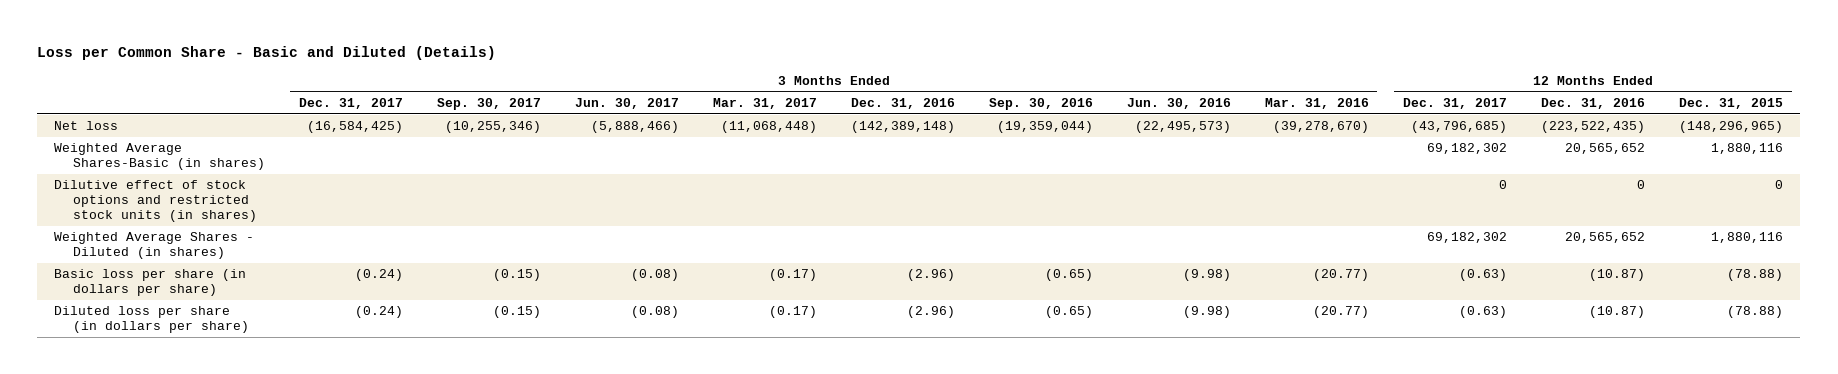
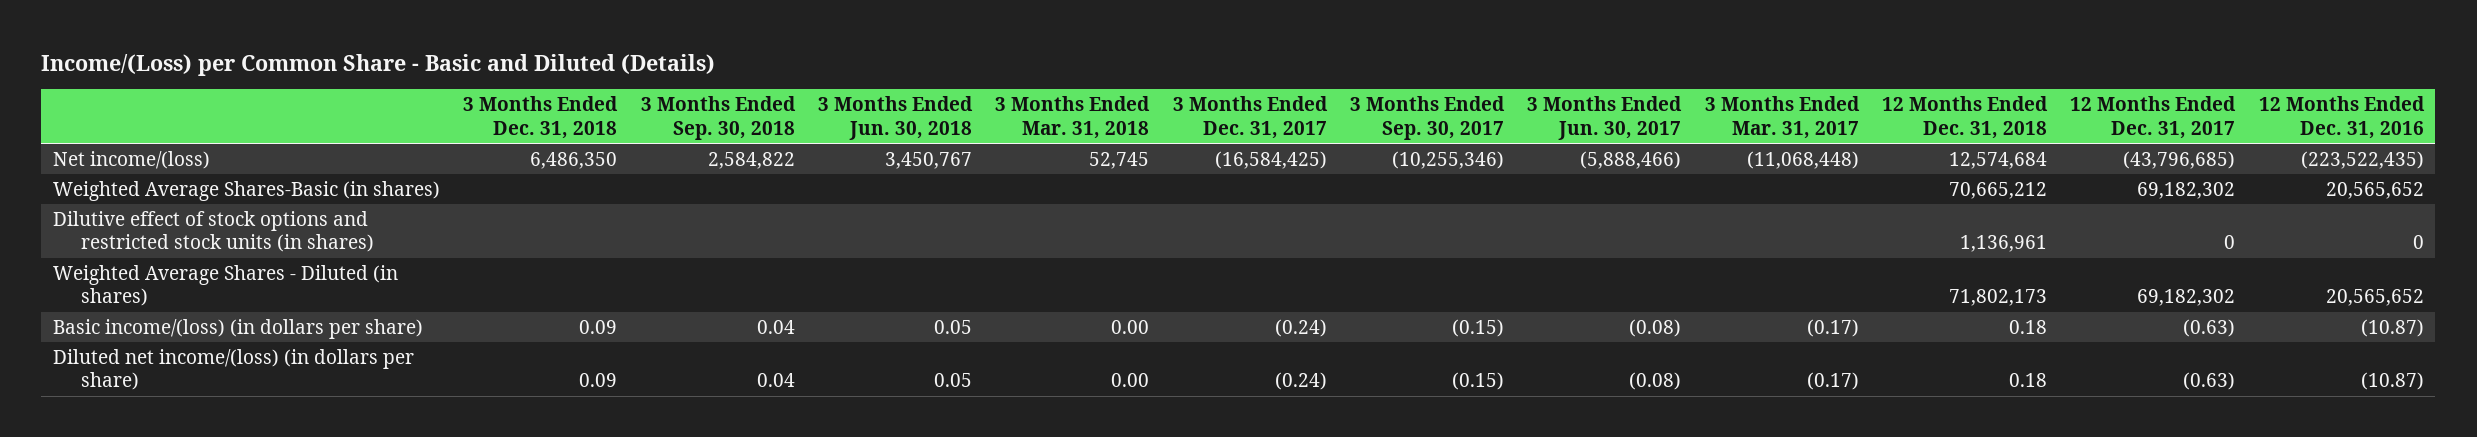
- Loss per Common Share - Basic and Diluted (Details)
+ Income/(Loss) per Common Share - Basic and Diluted (Details)
- | 3 Months Ended Dec. 31, 2017 | 3 Months Ended Sep. 30, 2017 | 3 Months Ended Jun. 30, 2017 | 3 Months Ended Mar. 31, 2017 | 3 Months Ended Dec. 31, 2016 | 3 Months Ended Sep. 30, 2016 | 3 Months Ended Jun. 30, 2016 | 3 Months Ended Mar. 31, 2016 | 12 Months Ended Dec. 31, 2017 | 12 Months Ended Dec. 31, 2016 | 12 Months Ended Dec. 31, 2015
+ | 3 Months Ended Dec. 31, 2018 | 3 Months Ended Sep. 30, 2018 | 3 Months Ended Jun. 30, 2018 | 3 Months Ended Mar. 31, 2018 | 3 Months Ended Dec. 31, 2017 | 3 Months Ended Sep. 30, 2017 | 3 Months Ended Jun. 30, 2017 | 3 Months Ended Mar. 31, 2017 | 12 Months Ended Dec. 31, 2018 | 12 Months Ended Dec. 31, 2017 | 12 Months Ended Dec. 31, 2016
- Net loss | (16,584,425) | (10,255,346) | (5,888,466) | (11,068,448) | (142,389,148) | (19,359,044) | (22,495,573) | (39,278,670) | (43,796,685) | (223,522,435) | (148,296,965)
+ Net income/(loss) | 6,486,350 | 2,584,822 | 3,450,767 | 52,745 | (16,584,425) | (10,255,346) | (5,888,466) | (11,068,448) | 12,574,684 | (43,796,685) | (223,522,435)
- Basic loss per share (in dollars per share) | (0.24) | (0.15) | (0.08) | (0.17) | (2.96) | (0.65) | (9.98) | (20.77) | (0.63) | (10.87) | (78.88)
- Diluted loss per share (in dollars per share) | (0.24) | (0.15) | (0.08) | (0.17) | (2.96) | (0.65) | (9.98) | (20.77) | (0.63) | (10.87) | (78.88)
+ Basic income/(loss) (in dollars per share) | 0.09 | 0.04 | 0.05 | 0.00 | (0.24) | (0.15) | (0.08) | (0.17) | 0.18 | (0.63) | (10.87)
+ Diluted net income/(loss) (in dollars per share) | 0.09 | 0.04 | 0.05 | 0.00 | (0.24) | (0.15) | (0.08) | (0.17) | 0.18 | (0.63) | (10.87)

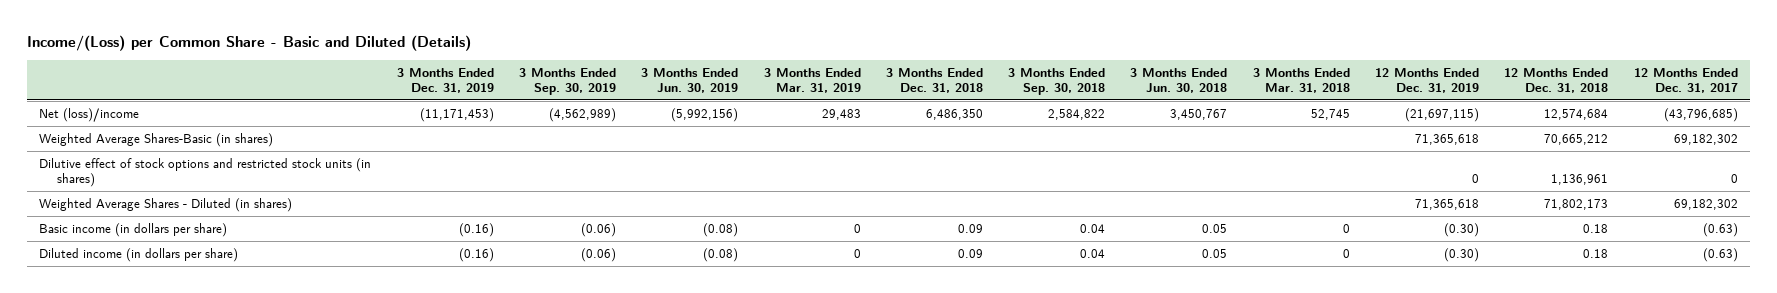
- | 3 Months Ended Dec. 31, 2018 | 3 Months Ended Sep. 30, 2018 | 3 Months Ended Jun. 30, 2018 | 3 Months Ended Mar. 31, 2018 | 3 Months Ended Dec. 31, 2017 | 3 Months Ended Sep. 30, 2017 | 3 Months Ended Jun. 30, 2017 | 3 Months Ended Mar. 31, 2017 | 12 Months Ended Dec. 31, 2018 | 12 Months Ended Dec. 31, 2017 | 12 Months Ended Dec. 31, 2016
+ | 3 Months Ended Dec. 31, 2019 | 3 Months Ended Sep. 30, 2019 | 3 Months Ended Jun. 30, 2019 | 3 Months Ended Mar. 31, 2019 | 3 Months Ended Dec. 31, 2018 | 3 Months Ended Sep. 30, 2018 | 3 Months Ended Jun. 30, 2018 | 3 Months Ended Mar. 31, 2018 | 12 Months Ended Dec. 31, 2019 | 12 Months Ended Dec. 31, 2018 | 12 Months Ended Dec. 31, 2017
- Net income/(loss) | 6,486,350 | 2,584,822 | 3,450,767 | 52,745 | (16,584,425) | (10,255,346) | (5,888,466) | (11,068,448) | 12,574,684 | (43,796,685) | (223,522,435)
+ Net (loss)/income | (11,171,453) | (4,562,989) | (5,992,156) | 29,483 | 6,486,350 | 2,584,822 | 3,450,767 | 52,745 | (21,697,115) | 12,574,684 | (43,796,685)
- Basic income/(loss) (in dollars per share) | 0.09 | 0.04 | 0.05 | 0.00 | (0.24) | (0.15) | (0.08) | (0.17) | 0.18 | (0.63) | (10.87)
- Diluted net income/(loss) (in dollars per share) | 0.09 | 0.04 | 0.05 | 0.00 | (0.24) | (0.15) | (0.08) | (0.17) | 0.18 | (0.63) | (10.87)
+ Basic income (in dollars per share) | (0.16) | (0.06) | (0.08) | 0 | 0.09 | 0.04 | 0.05 | 0 | (0.30) | 0.18 | (0.63)
+ Diluted income (in dollars per share) | (0.16) | (0.06) | (0.08) | 0 | 0.09 | 0.04 | 0.05 | 0 | (0.30) | 0.18 | (0.63)

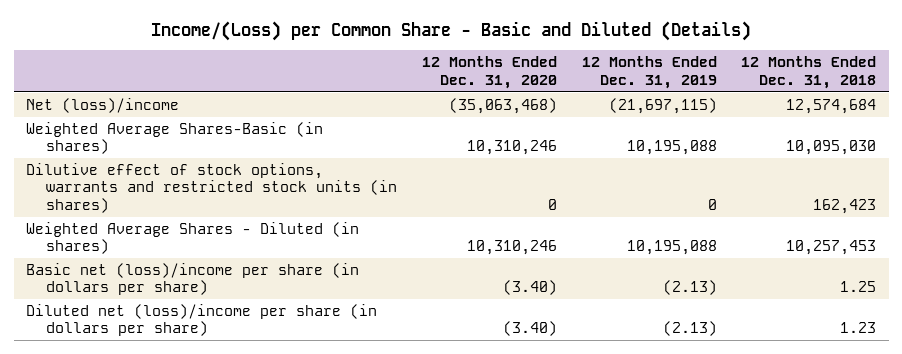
- | 3 Months Ended Dec. 31, 2019 | 3 Months Ended Sep. 30, 2019 | 3 Months Ended Jun. 30, 2019 | 3 Months Ended Mar. 31, 2019 | 3 Months Ended Dec. 31, 2018 | 3 Months Ended Sep. 30, 2018 | 3 Months Ended Jun. 30, 2018 | 3 Months Ended Mar. 31, 2018 | 12 Months Ended Dec. 31, 2019 | 12 Months Ended Dec. 31, 2018 | 12 Months Ended Dec. 31, 2017
+ | 12 Months Ended Dec. 31, 2020 | 12 Months Ended Dec. 31, 2019 | 12 Months Ended Dec. 31, 2018
- Weighted Average Shares-Basic (in shares) | | | | | | | | | 71,365,618 | 70,665,212 | 69,182,302
- Dilutive effect of stock options and restricted stock units (in shares) | | | | | | | | | 0 | 1,136,961 | 0
- Weighted Average Shares - Diluted (in shares) | | | | | | | | | 71,365,618 | 71,802,173 | 69,182,302
- Basic income (in dollars per share) | (0.16) | (0.06) | (0.08) | 0 | 0.09 | 0.04 | 0.05 | 0 | (0.30) | 0.18 | (0.63)
- Diluted income (in dollars per share) | (0.16) | (0.06) | (0.08) | 0 | 0.09 | 0.04 | 0.05 | 0 | (0.30) | 0.18 | (0.63)
+ Weighted Average Shares-Basic (in shares) | 10,310,246 | 10,195,088 | 10,095,030
+ Dilutive effect of stock options, warrants and restricted stock units (in shares) | 0 | 0 | 162,423
+ Weighted Average Shares - Diluted (in shares) | 10,310,246 | 10,195,088 | 10,257,453
+ Basic net (loss)/income per share (in dollars per share) | (3.40) | (2.13) | 1.25
+ Diluted net (loss)/income per share (in dollars per share) | (3.40) | (2.13) | 1.23

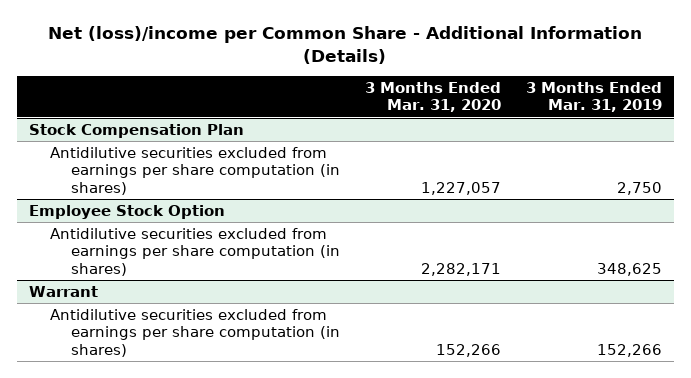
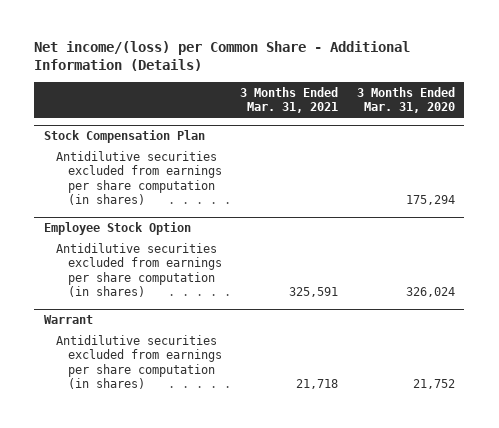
- Net (loss)/income per Common Share - Additional Information (Details)
+ Net income/(loss) per Common Share - Additional Information (Details)
- | 3 Months Ended Mar. 31, 2020 | 3 Months Ended Mar. 31, 2019
+ | 3 Months Ended Mar. 31, 2021 | 3 Months Ended Mar. 31, 2020
@ Stock Compensation Plan
- Antidilutive securities excluded from earnings per share computation (in shares) | 1,227,057 | 2,750
+ Antidilutive securities excluded from earnings per share computation (in shares) | | 175,294
@ Employee Stock Option
- Antidilutive securities excluded from earnings per share computation (in shares) | 2,282,171 | 348,625
+ Antidilutive securities excluded from earnings per share computation (in shares) | 325,591 | 326,024
@ Warrant
- Antidilutive securities excluded from earnings per share computation (in shares) | 152,266 | 152,266
+ Antidilutive securities excluded from earnings per share computation (in shares) | 21,718 | 21,752

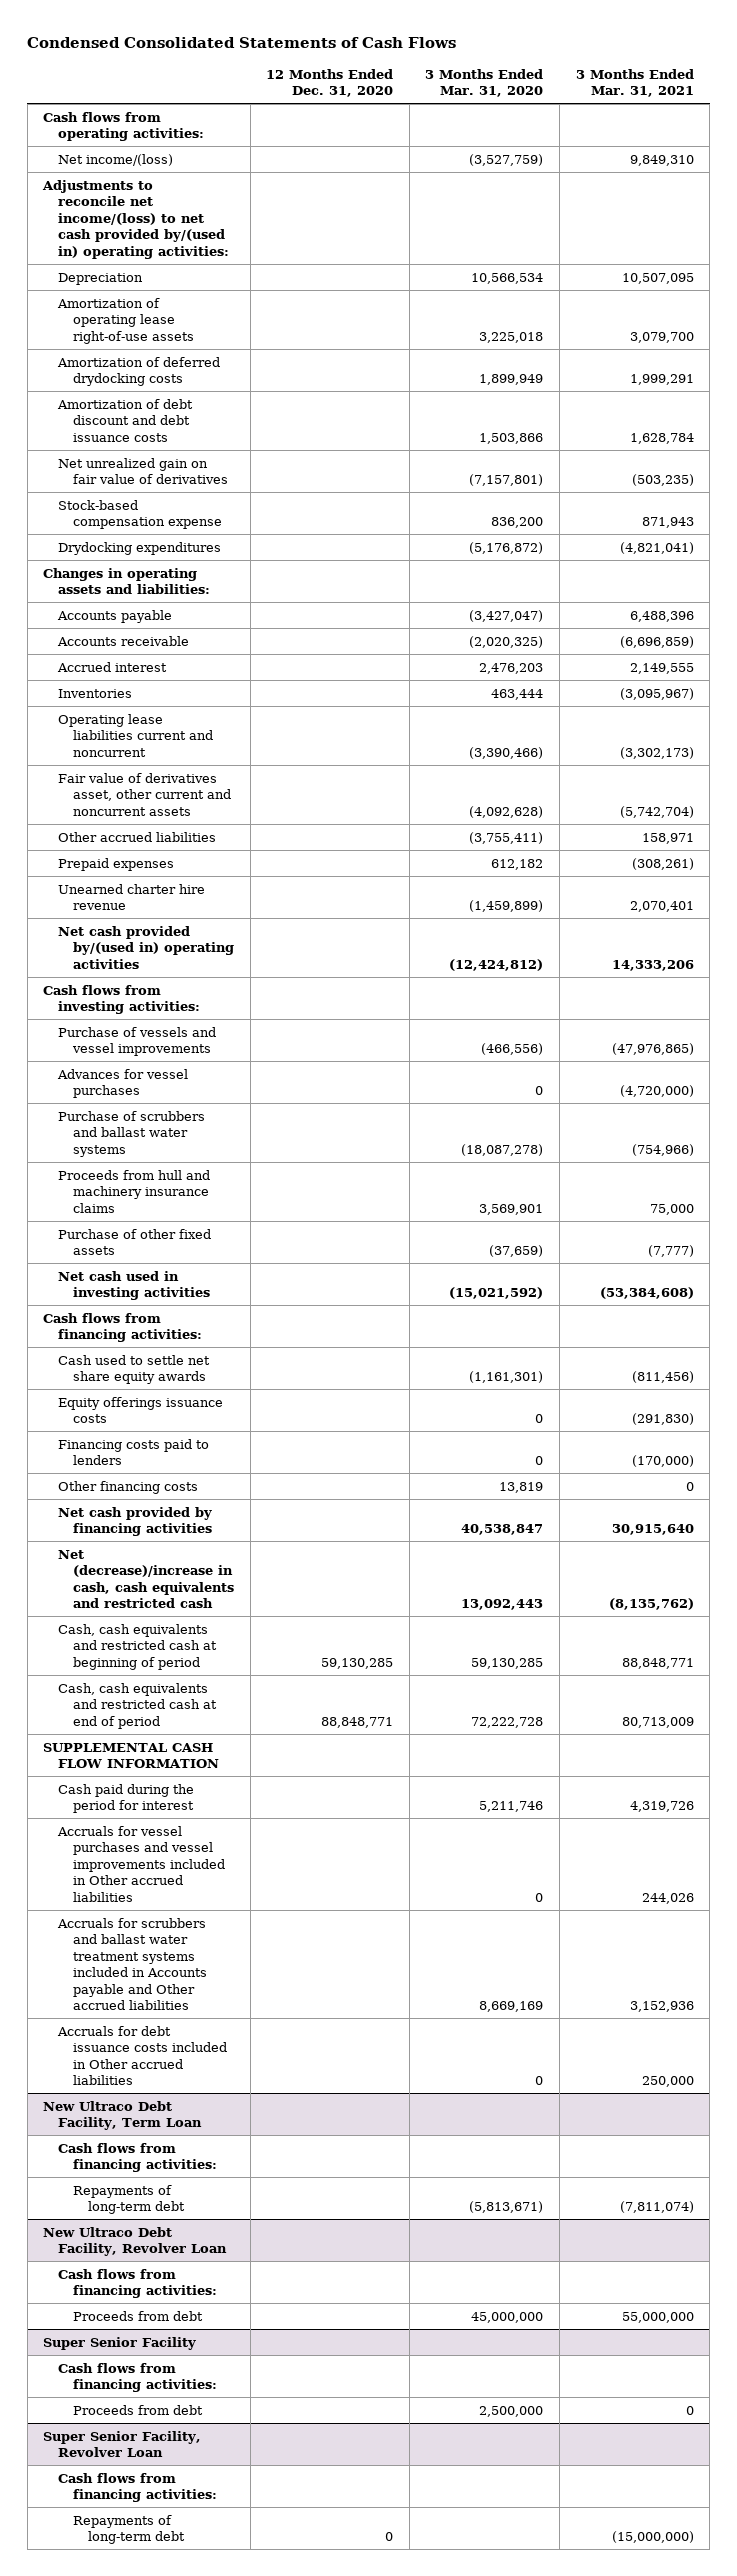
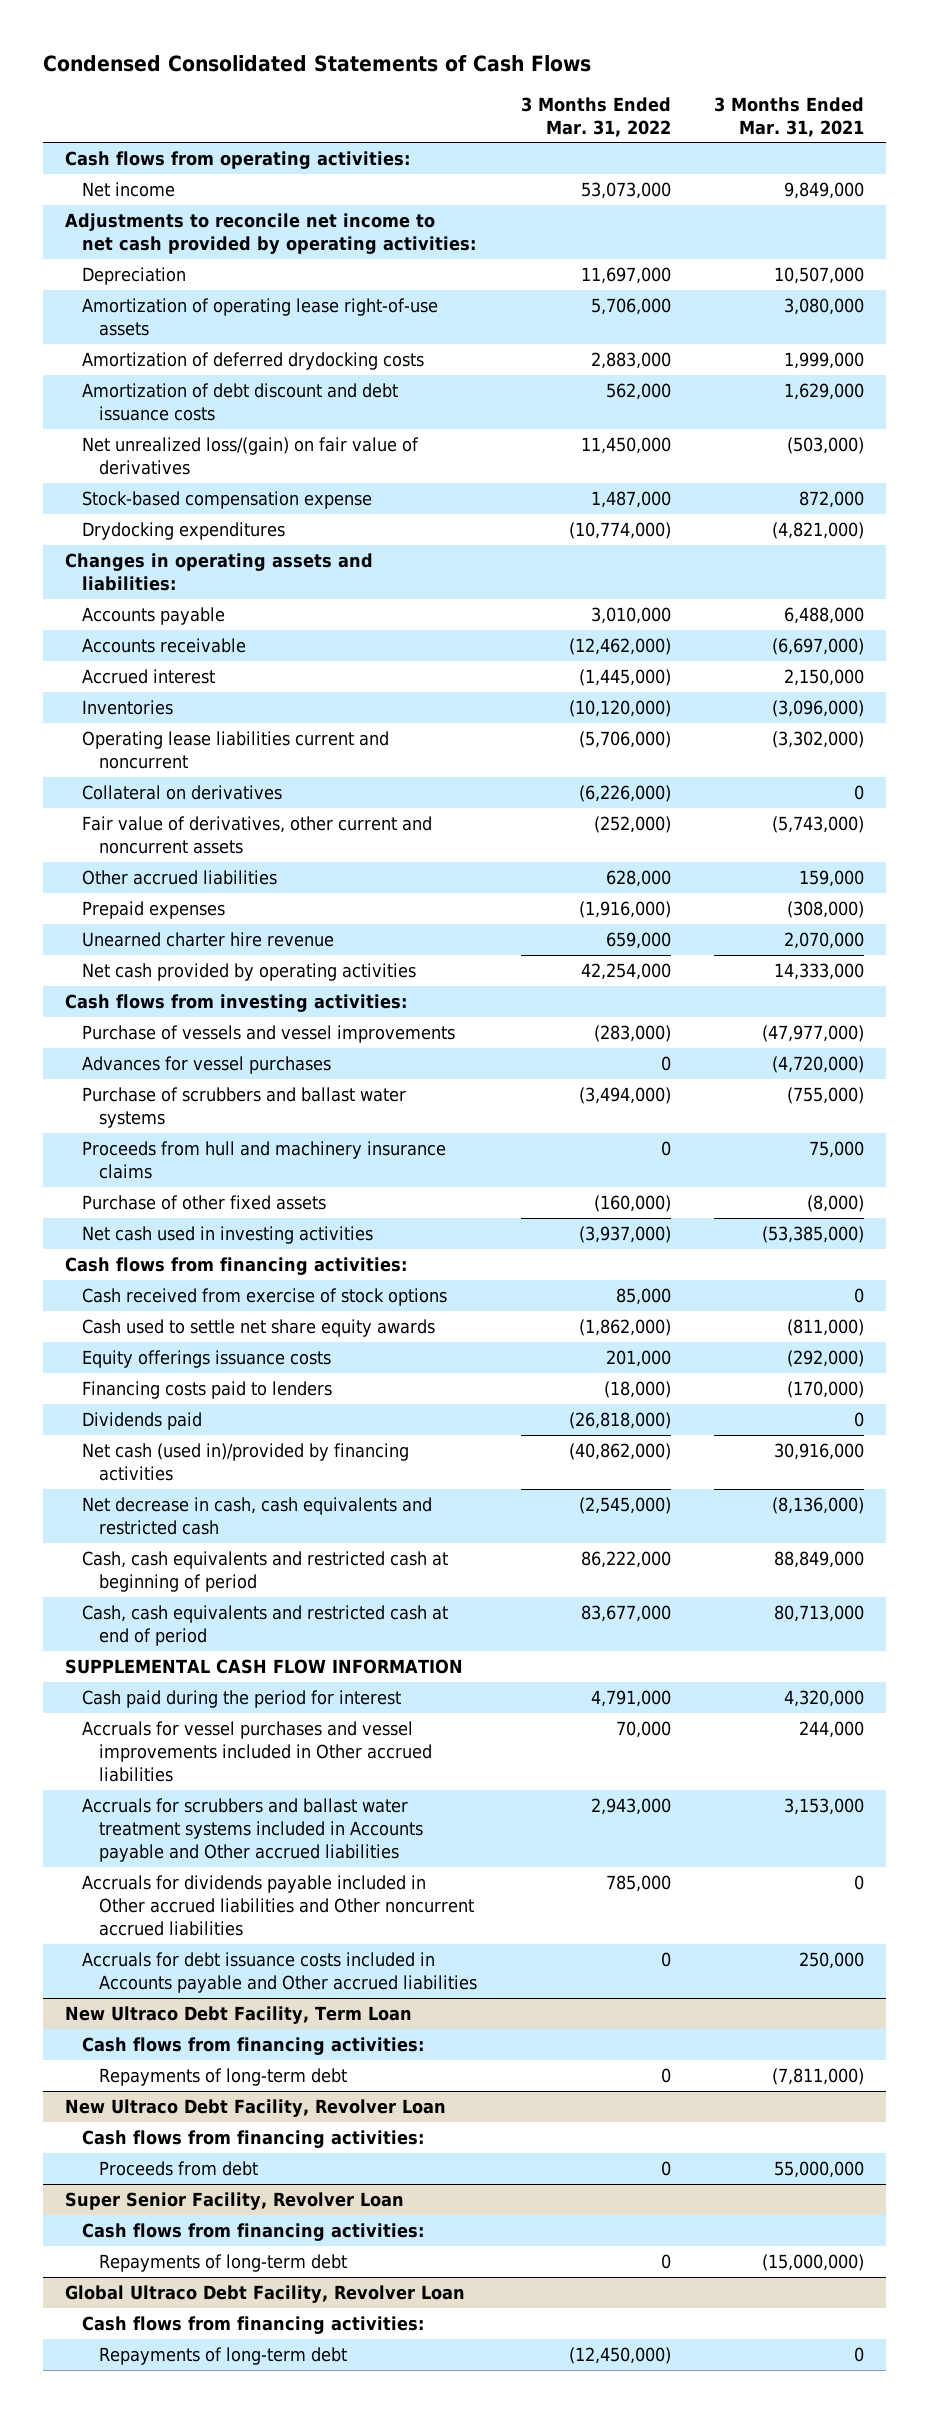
- | 12 Months Ended Dec. 31, 2020 | 3 Months Ended Mar. 31, 2020 | 3 Months Ended Mar. 31, 2021
+ | 3 Months Ended Mar. 31, 2022 | 3 Months Ended Mar. 31, 2021
- Net income/(loss) | | (3,527,759) | 9,849,310
- Adjustments to reconcile net income/(loss) to net cash provided by/(used in) operating activities:
- Depreciation | | 10,566,534 | 10,507,095
- Amortization of operating lease right-of-use assets | | 3,225,018 | 3,079,700
- Amortization of deferred drydocking costs | | 1,899,949 | 1,999,291
- Amortization of debt discount and debt issuance costs | | 1,503,866 | 1,628,784
- Net unrealized gain on fair value of derivatives | | (7,157,801) | (503,235)
- Stock-based compensation expense | | 836,200 | 871,943
- Drydocking expenditures | | (5,176,872) | (4,821,041)
+ Net income | 53,073,000 | 9,849,000
+ Adjustments to reconcile net income to net cash provided by operating activities:
+ Depreciation | 11,697,000 | 10,507,000
+ Amortization of operating lease right-of-use assets | 5,706,000 | 3,080,000
+ Amortization of deferred drydocking costs | 2,883,000 | 1,999,000
+ Amortization of debt discount and debt issuance costs | 562,000 | 1,629,000
+ Net unrealized loss/(gain) on fair value of derivatives | 11,450,000 | (503,000)
+ Stock-based compensation expense | 1,487,000 | 872,000
+ Drydocking expenditures | (10,774,000) | (4,821,000)
- Accounts payable | | (3,427,047) | 6,488,396
- Accounts receivable | | (2,020,325) | (6,696,859)
- Accrued interest | | 2,476,203 | 2,149,555
- Inventories | | 463,444 | (3,095,967)
- Operating lease liabilities current and noncurrent | | (3,390,466) | (3,302,173)
- Fair value of derivatives asset, other current and noncurrent assets | | (4,092,628) | (5,742,704)
- Other accrued liabilities | | (3,755,411) | 158,971
- Prepaid expenses | | 612,182 | (308,261)
- Unearned charter hire revenue | | (1,459,899) | 2,070,401
- Net cash provided by/(used in) operating activities | | (12,424,812) | 14,333,206
+ Accounts payable | 3,010,000 | 6,488,000
+ Accounts receivable | (12,462,000) | (6,697,000)
+ Accrued interest | (1,445,000) | 2,150,000
+ Inventories | (10,120,000) | (3,096,000)
+ Operating lease liabilities current and noncurrent | (5,706,000) | (3,302,000)
+ Collateral on derivatives | (6,226,000) | 0
+ Fair value of derivatives, other current and noncurrent assets | (252,000) | (5,743,000)
+ Other accrued liabilities | 628,000 | 159,000
+ Prepaid expenses | (1,916,000) | (308,000)
+ Unearned charter hire revenue | 659,000 | 2,070,000
+ Net cash provided by operating activities | 42,254,000 | 14,333,000
- Purchase of vessels and vessel improvements | | (466,556) | (47,976,865)
+ Purchase of vessels and vessel improvements | (283,000) | (47,977,000)
- Purchase of scrubbers and ballast water systems | | (18,087,278) | (754,966)
+ Purchase of scrubbers and ballast water systems | (3,494,000) | (755,000)
- Purchase of other fixed assets | | (37,659) | (7,777)
- Net cash used in investing activities | | (15,021,592) | (53,384,608)
+ Purchase of other fixed assets | (160,000) | (8,000)
+ Net cash used in investing activities | (3,937,000) | (53,385,000)
- Cash used to settle net share equity awards | | (1,161,301) | (811,456)
- Equity offerings issuance costs | | 0 | (291,830)
+ Cash received from exercise of stock options | 85,000 | 0
+ Cash used to settle net share equity awards | (1,862,000) | (811,000)
+ Equity offerings issuance costs | 201,000 | (292,000)
- Other financing costs | | 13,819 | 0
- Net cash provided by financing activities | | 40,538,847 | 30,915,640
- Net (decrease)/increase in cash, cash equivalents and restricted cash | | 13,092,443 | (8,135,762)
- Cash, cash equivalents and restricted cash at beginning of period | 59,130,285 | 59,130,285 | 88,848,771
- Cash, cash equivalents and restricted cash at end of period | 88,848,771 | 72,222,728 | 80,713,009
+ Dividends paid | (26,818,000) | 0
+ Net cash (used in)/provided by financing activities | (40,862,000) | 30,916,000
+ Net decrease in cash, cash equivalents and restricted cash | (2,545,000) | (8,136,000)
+ Cash, cash equivalents and restricted cash at beginning of period | 86,222,000 | 88,849,000
+ Cash, cash equivalents and restricted cash at end of period | 83,677,000 | 80,713,000
- Cash paid during the period for interest | | 5,211,746 | 4,319,726
- Accruals for vessel purchases and vessel improvements included in Other accrued liabilities | | 0 | 244,026
- Accruals for scrubbers and ballast water treatment systems included in Accounts payable and Other accrued liabilities | | 8,669,169 | 3,152,936
- Accruals for debt issuance costs included in Other accrued liabilities | | 0 | 250,000
+ Cash paid during the period for interest | 4,791,000 | 4,320,000
+ Accruals for vessel purchases and vessel improvements included in Other accrued liabilities | 70,000 | 244,000
+ Accruals for scrubbers and ballast water treatment systems included in Accounts payable and Other accrued liabilities | 2,943,000 | 3,153,000
+ Accruals for dividends payable included in Other accrued liabilities and Other noncurrent accrued liabilities | 785,000 | 0
+ Accruals for debt issuance costs included in Accounts payable and Other accrued liabilities | 0 | 250,000
@ New Ultraco Debt Facility, Term Loan
- Repayments of long-term debt | | (5,813,671) | (7,811,074)
+ Repayments of long-term debt | 0 | (7,811,000)
- Super Senior Facility
- Cash flows from financing activities:
- Proceeds from debt | | 2,500,000 | 0
+ Global Ultraco Debt Facility, Revolver Loan
+ Cash flows from financing activities:
+ Repayments of long-term debt | (12,450,000) | 0

